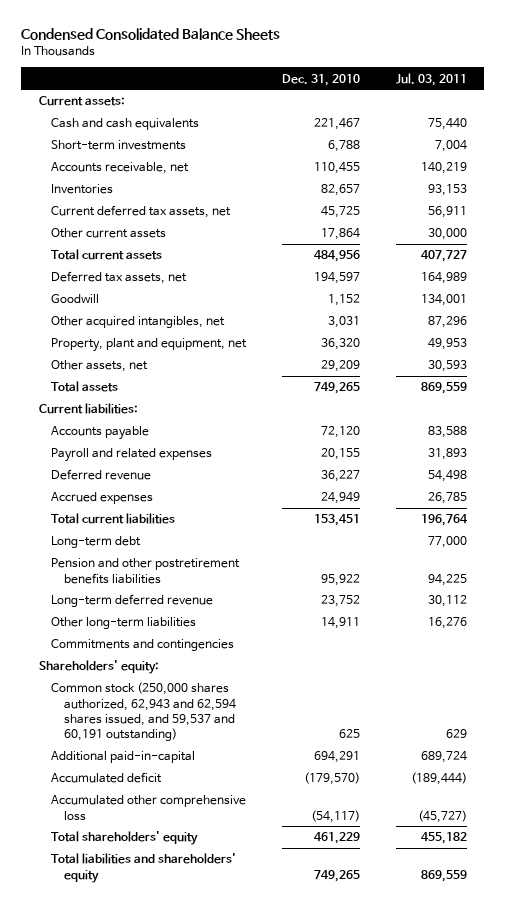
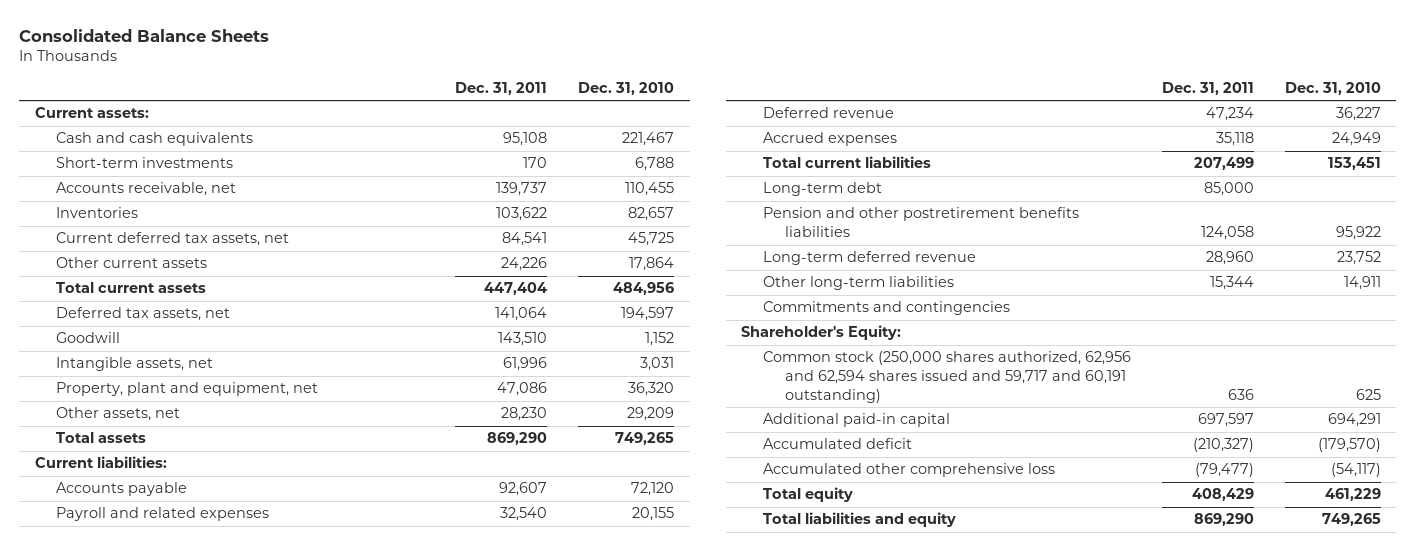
- Condensed Consolidated Balance Sheets
+ Consolidated Balance Sheets
- | Dec. 31, 2010 | Jul. 03, 2011
+ | Dec. 31, 2011 | Dec. 31, 2010
- Other acquired intangibles, net | 3,031 | 87,296
+ Intangible assets, net | 61,996 | 3,031
- Shareholders' equity:
- Common stock (250,000 shares authorized, 62,943 and 62,594 shares issued, and 59,537 and 60,191 outstanding) | 625 | 629
- Additional paid-in-capital | 694,291 | 689,724
+ Shareholder's Equity:
+ Common stock (250,000 shares authorized, 62,956 and 62,594 shares issued and 59,717 and 60,191 outstanding) | 636 | 625
+ Additional paid-in capital | 697,597 | 694,291
- Total shareholders' equity | 461,229 | 455,182
- Total liabilities and shareholders' equity | 749,265 | 869,559
+ Total equity | 408,429 | 461,229
+ Total liabilities and equity | 869,290 | 749,265

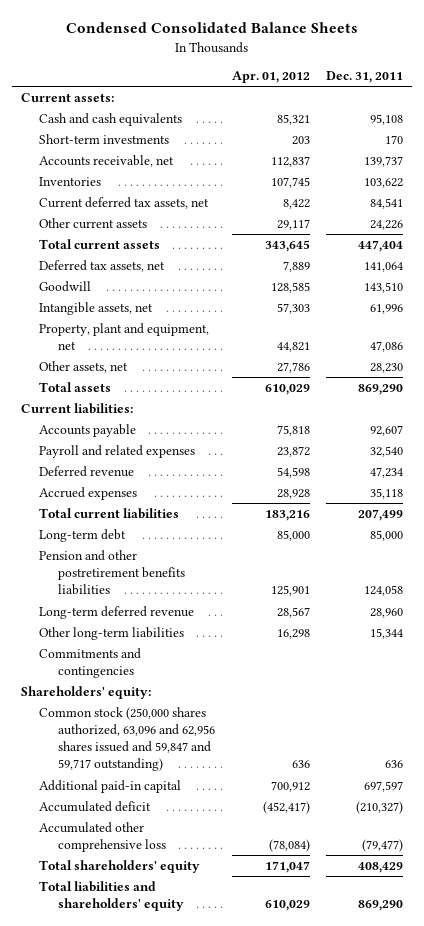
- Consolidated Balance Sheets
+ Condensed Consolidated Balance Sheets
- | Dec. 31, 2011 | Dec. 31, 2010
+ | Apr. 01, 2012 | Dec. 31, 2011
- Shareholder's Equity:
- Common stock (250,000 shares authorized, 62,956 and 62,594 shares issued and 59,717 and 60,191 outstanding) | 636 | 625
+ Shareholders' equity:
+ Common stock (250,000 shares authorized, 63,096 and 62,956 shares issued and 59,847 and 59,717 outstanding) | 636 | 636
- Total equity | 408,429 | 461,229
- Total liabilities and equity | 869,290 | 749,265
+ Total shareholders' equity | 171,047 | 408,429
+ Total liabilities and shareholders' equity | 610,029 | 869,290

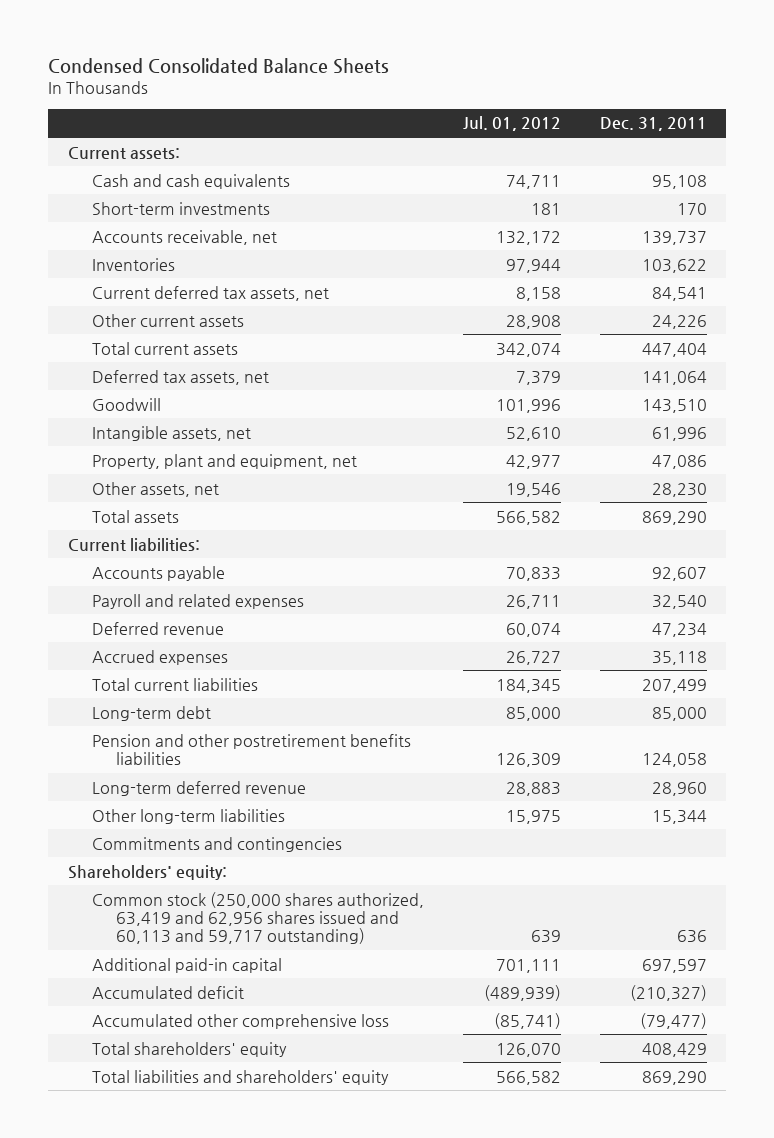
- | Apr. 01, 2012 | Dec. 31, 2011
+ | Jul. 01, 2012 | Dec. 31, 2011
- Common stock (250,000 shares authorized, 63,096 and 62,956 shares issued and 59,847 and 59,717 outstanding) | 636 | 636
+ Common stock (250,000 shares authorized, 63,419 and 62,956 shares issued and 60,113 and 59,717 outstanding) | 639 | 636

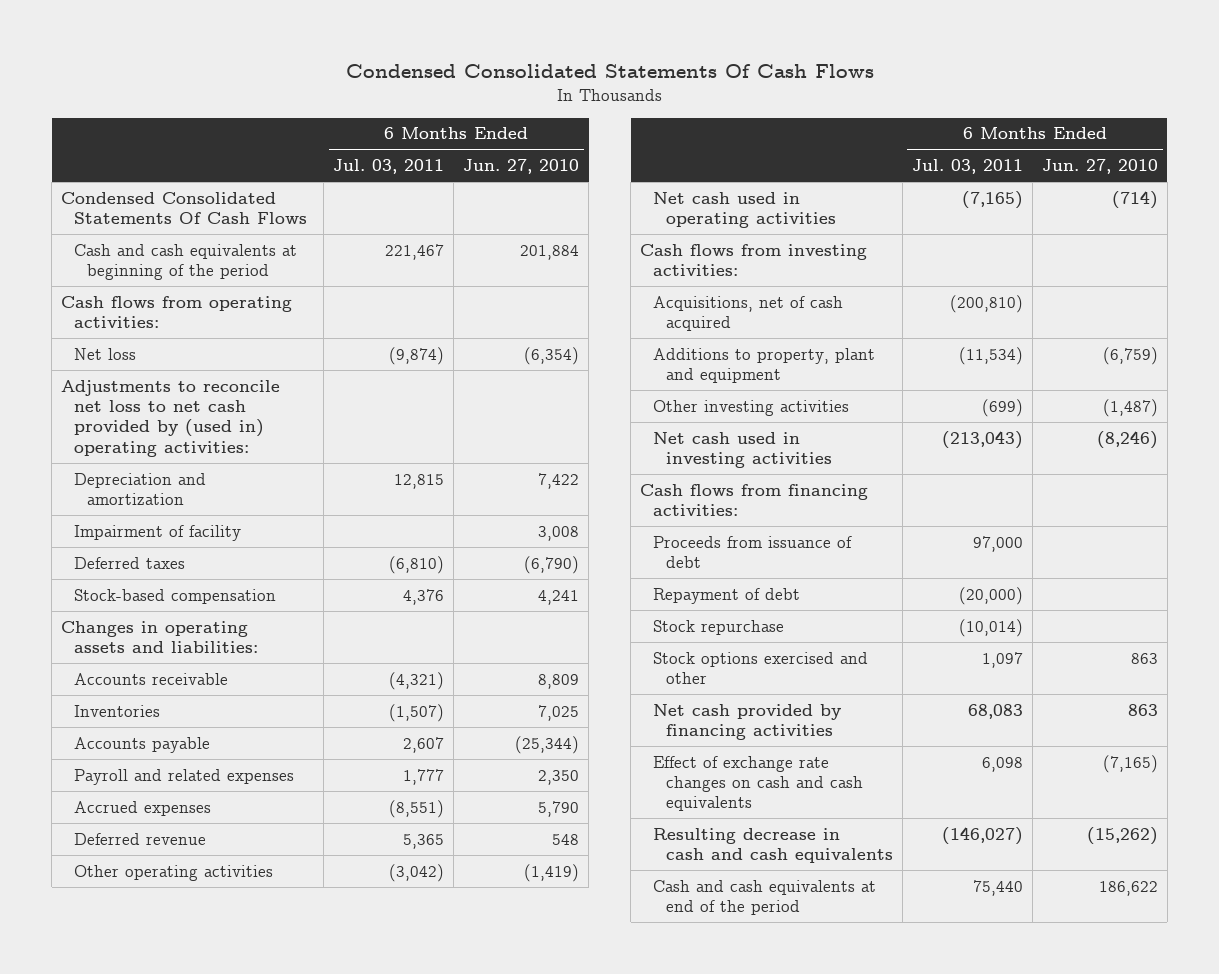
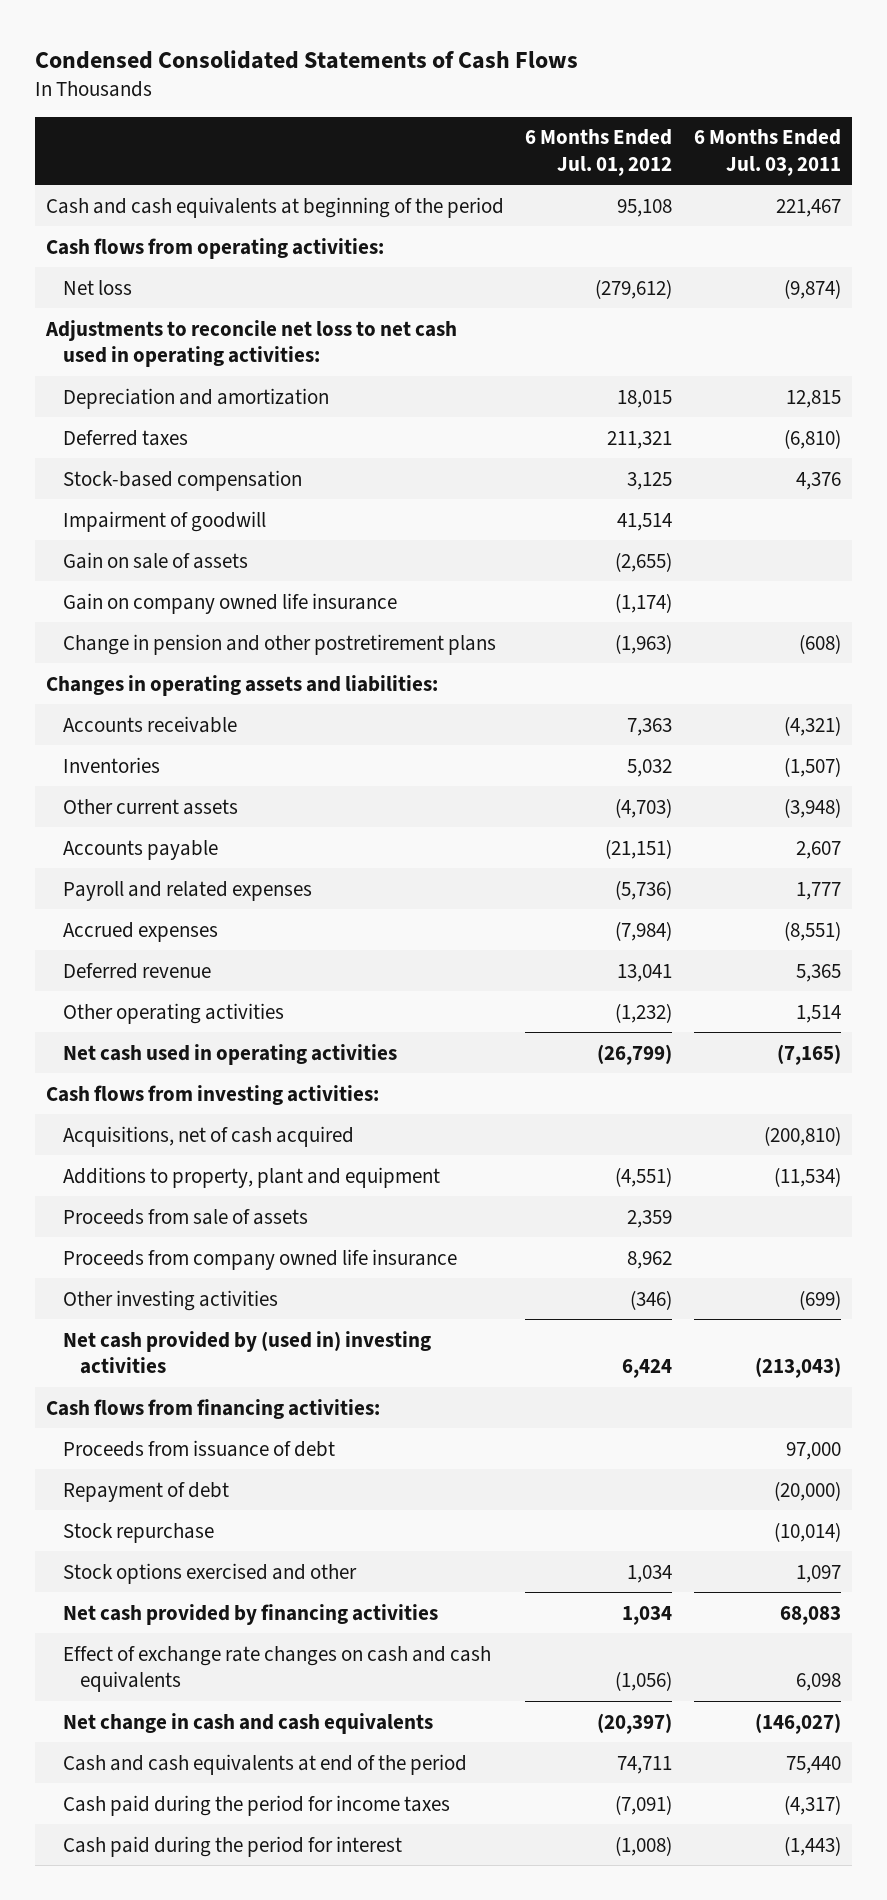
- Condensed Consolidated Statements Of Cash Flows
+ Condensed Consolidated Statements of Cash Flows
- | 6 Months Ended Jul. 03, 2011 | 6 Months Ended Jun. 27, 2010
+ | 6 Months Ended Jul. 01, 2012 | 6 Months Ended Jul. 03, 2011
- Condensed Consolidated Statements Of Cash Flows
- Adjustments to reconcile net loss to net cash provided by (used in) operating activities:
+ Adjustments to reconcile net loss to net cash used in operating activities:
- Impairment of facility | | 3,008
+ Impairment of goodwill | 41,514 |
+ Gain on sale of assets | (2,655) |
+ Gain on company owned life insurance | (1,174) |
+ Change in pension and other postretirement plans | (1,963) | (608)
+ Other current assets | (4,703) | (3,948)
- Other operating activities | (3,042) | (1,419)
+ Other operating activities | (1,232) | 1,514
+ Proceeds from sale of assets | 2,359 |
+ Proceeds from company owned life insurance | 8,962 |
- Net cash used in investing activities | (213,043) | (8,246)
+ Net cash provided by (used in) investing activities | 6,424 | (213,043)
- Resulting decrease in cash and cash equivalents | (146,027) | (15,262)
+ Net change in cash and cash equivalents | (20,397) | (146,027)
+ Cash paid during the period for income taxes | (7,091) | (4,317)
+ Cash paid during the period for interest | (1,008) | (1,443)

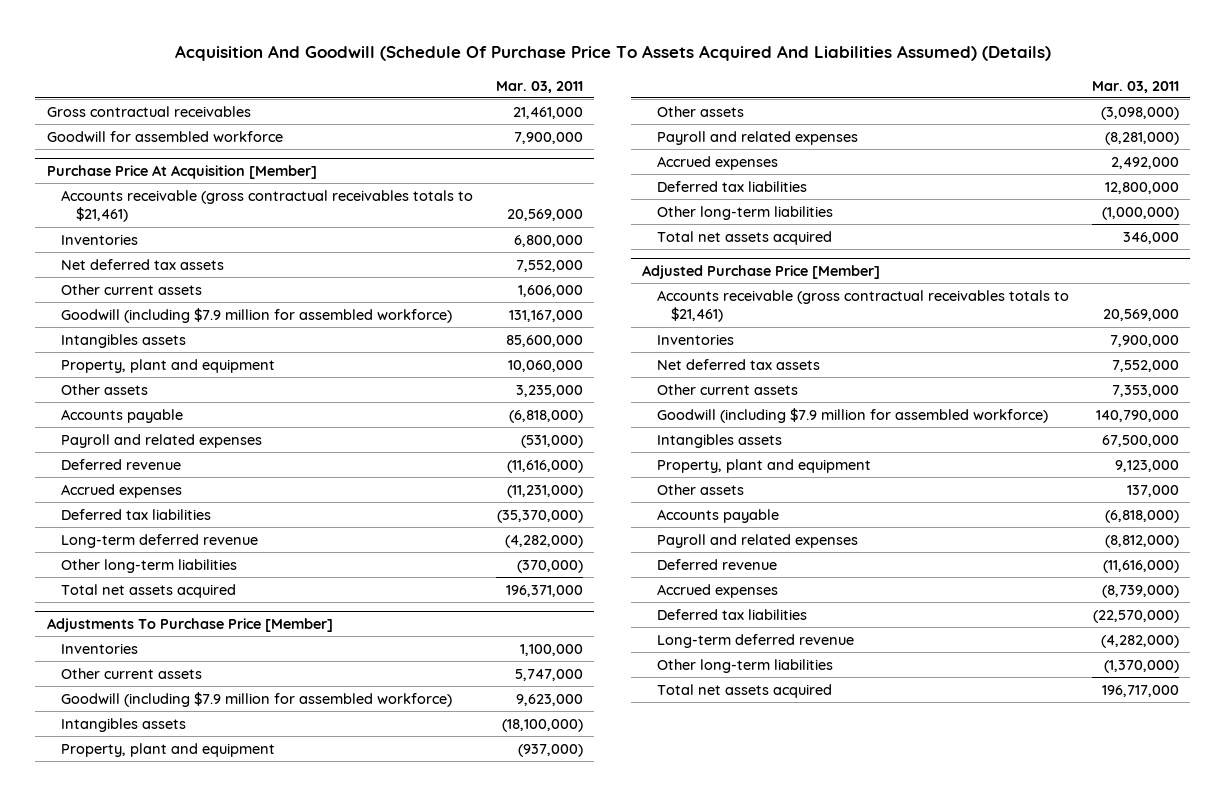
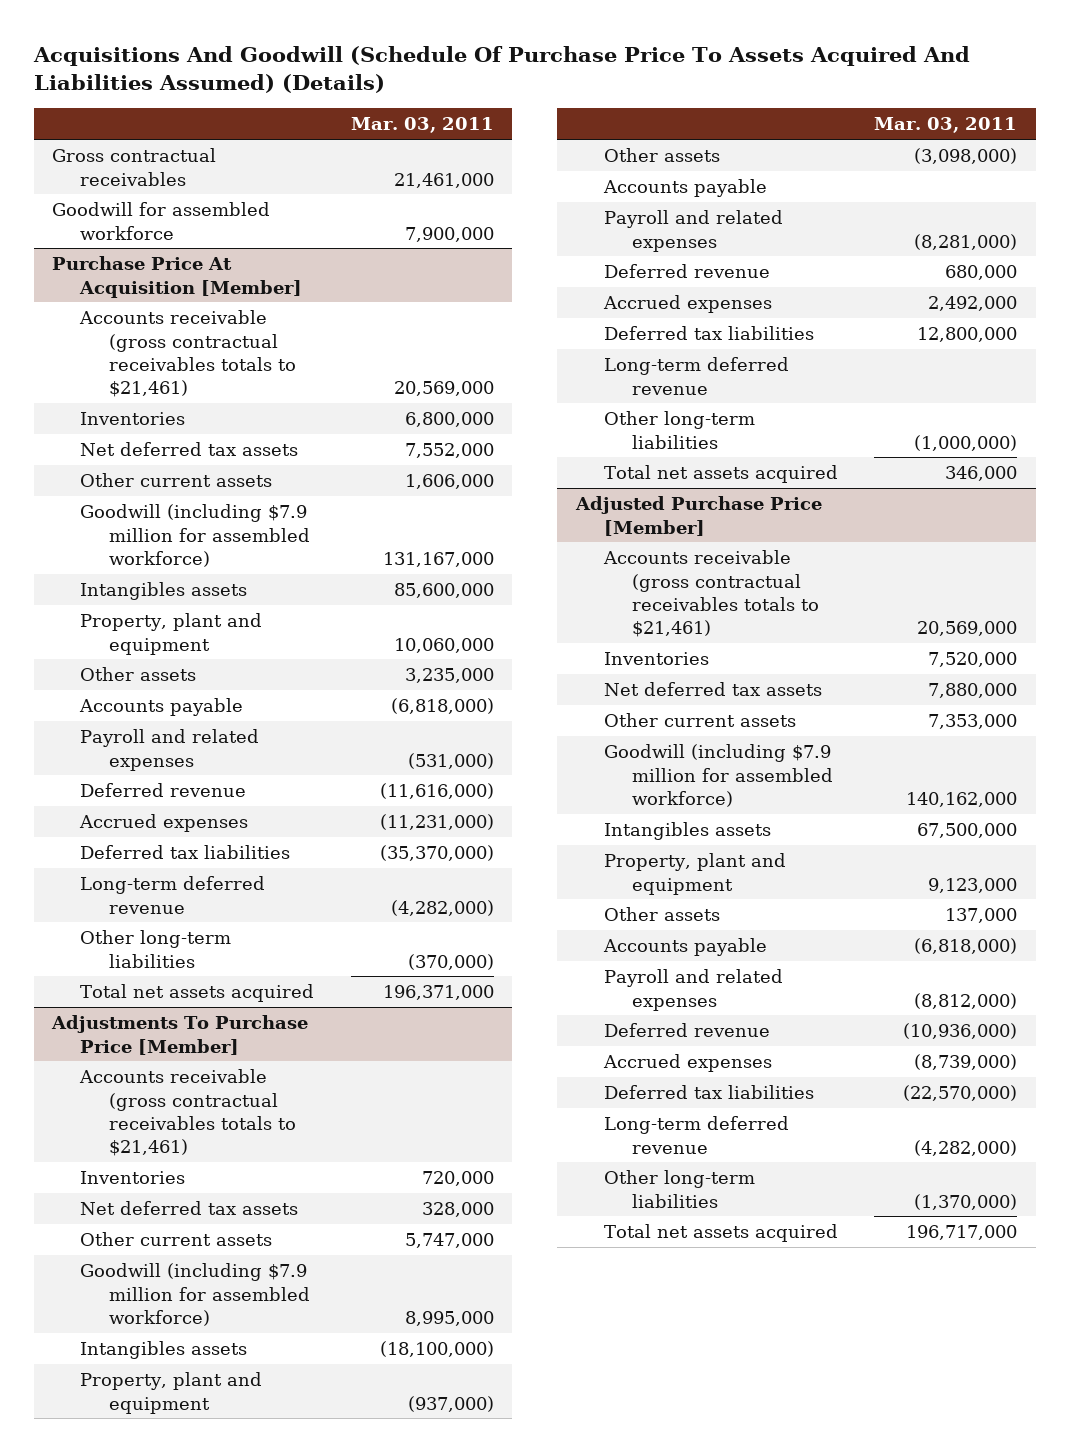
- Acquisition And Goodwill (Schedule Of Purchase Price To Assets Acquired And Liabilities Assumed) (Details)
+ Acquisitions And Goodwill (Schedule Of Purchase Price To Assets Acquired And Liabilities Assumed) (Details)
@ Adjustments To Purchase Price [Member]
- Inventories | 1,100,000
+ Accounts receivable (gross contractual receivables totals to $21,461)
+ Inventories | 720,000
+ Net deferred tax assets | 328,000
- Goodwill (including $7.9 million for assembled workforce) | 9,623,000
+ Goodwill (including $7.9 million for assembled workforce) | 8,995,000
+ Accounts payable
+ Deferred revenue | 680,000
+ Long-term deferred revenue
@ Adjusted Purchase Price [Member]
- Inventories | 7,900,000
- Net deferred tax assets | 7,552,000
+ Inventories | 7,520,000
+ Net deferred tax assets | 7,880,000
- Goodwill (including $7.9 million for assembled workforce) | 140,790,000
+ Goodwill (including $7.9 million for assembled workforce) | 140,162,000
- Deferred revenue | (11,616,000)
+ Deferred revenue | (10,936,000)

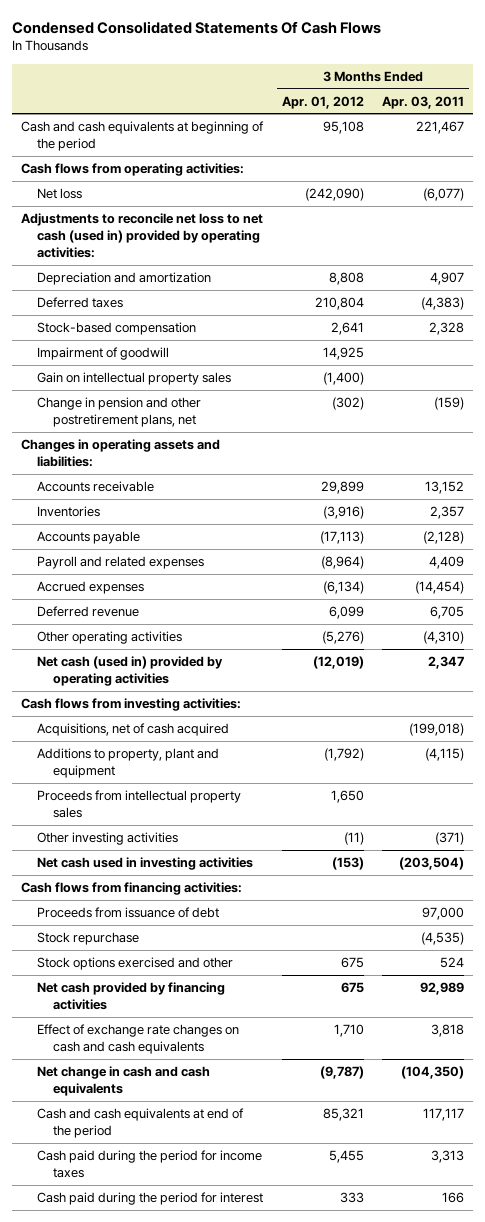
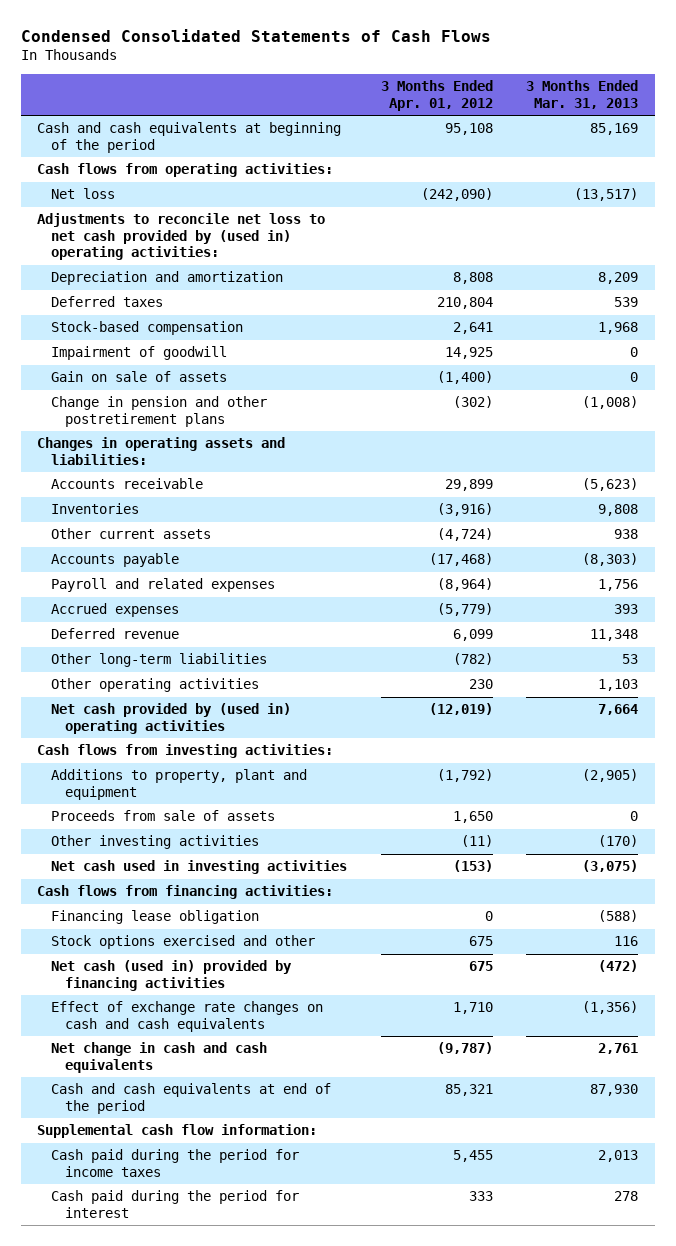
- Condensed Consolidated Statements Of Cash Flows
+ Condensed Consolidated Statements of Cash Flows
- | 3 Months Ended Apr. 01, 2012 | 3 Months Ended Apr. 03, 2011
+ | 3 Months Ended Apr. 01, 2012 | 3 Months Ended Mar. 31, 2013
- Adjustments to reconcile net loss to net cash (used in) provided by operating activities:
+ Adjustments to reconcile net loss to net cash provided by (used in) operating activities:
- Gain on intellectual property sales | (1,400) |
- Change in pension and other postretirement plans, net | (302) | (159)
+ Gain on sale of assets | (1,400) | 0
+ Change in pension and other postretirement plans | (302) | (1,008)
- Accounts payable | (17,113) | (2,128)
+ Other current assets | (4,724) | 938
+ Accounts payable | (17,468) | (8,303)
- Accrued expenses | (6,134) | (14,454)
+ Accrued expenses | (5,779) | 393
- Other operating activities | (5,276) | (4,310)
- Net cash (used in) provided by operating activities | (12,019) | 2,347
+ Other long-term liabilities | (782) | 53
+ Other operating activities | 230 | 1,103
+ Net cash provided by (used in) operating activities | (12,019) | 7,664
- Acquisitions, net of cash acquired | | (199,018)
- Proceeds from intellectual property sales | 1,650 |
+ Proceeds from sale of assets | 1,650 | 0
- Proceeds from issuance of debt | | 97,000
- Stock repurchase | | (4,535)
+ Financing lease obligation | 0 | (588)
- Net cash provided by financing activities | 675 | 92,989
+ Net cash (used in) provided by financing activities | 675 | (472)
+ Supplemental cash flow information:

